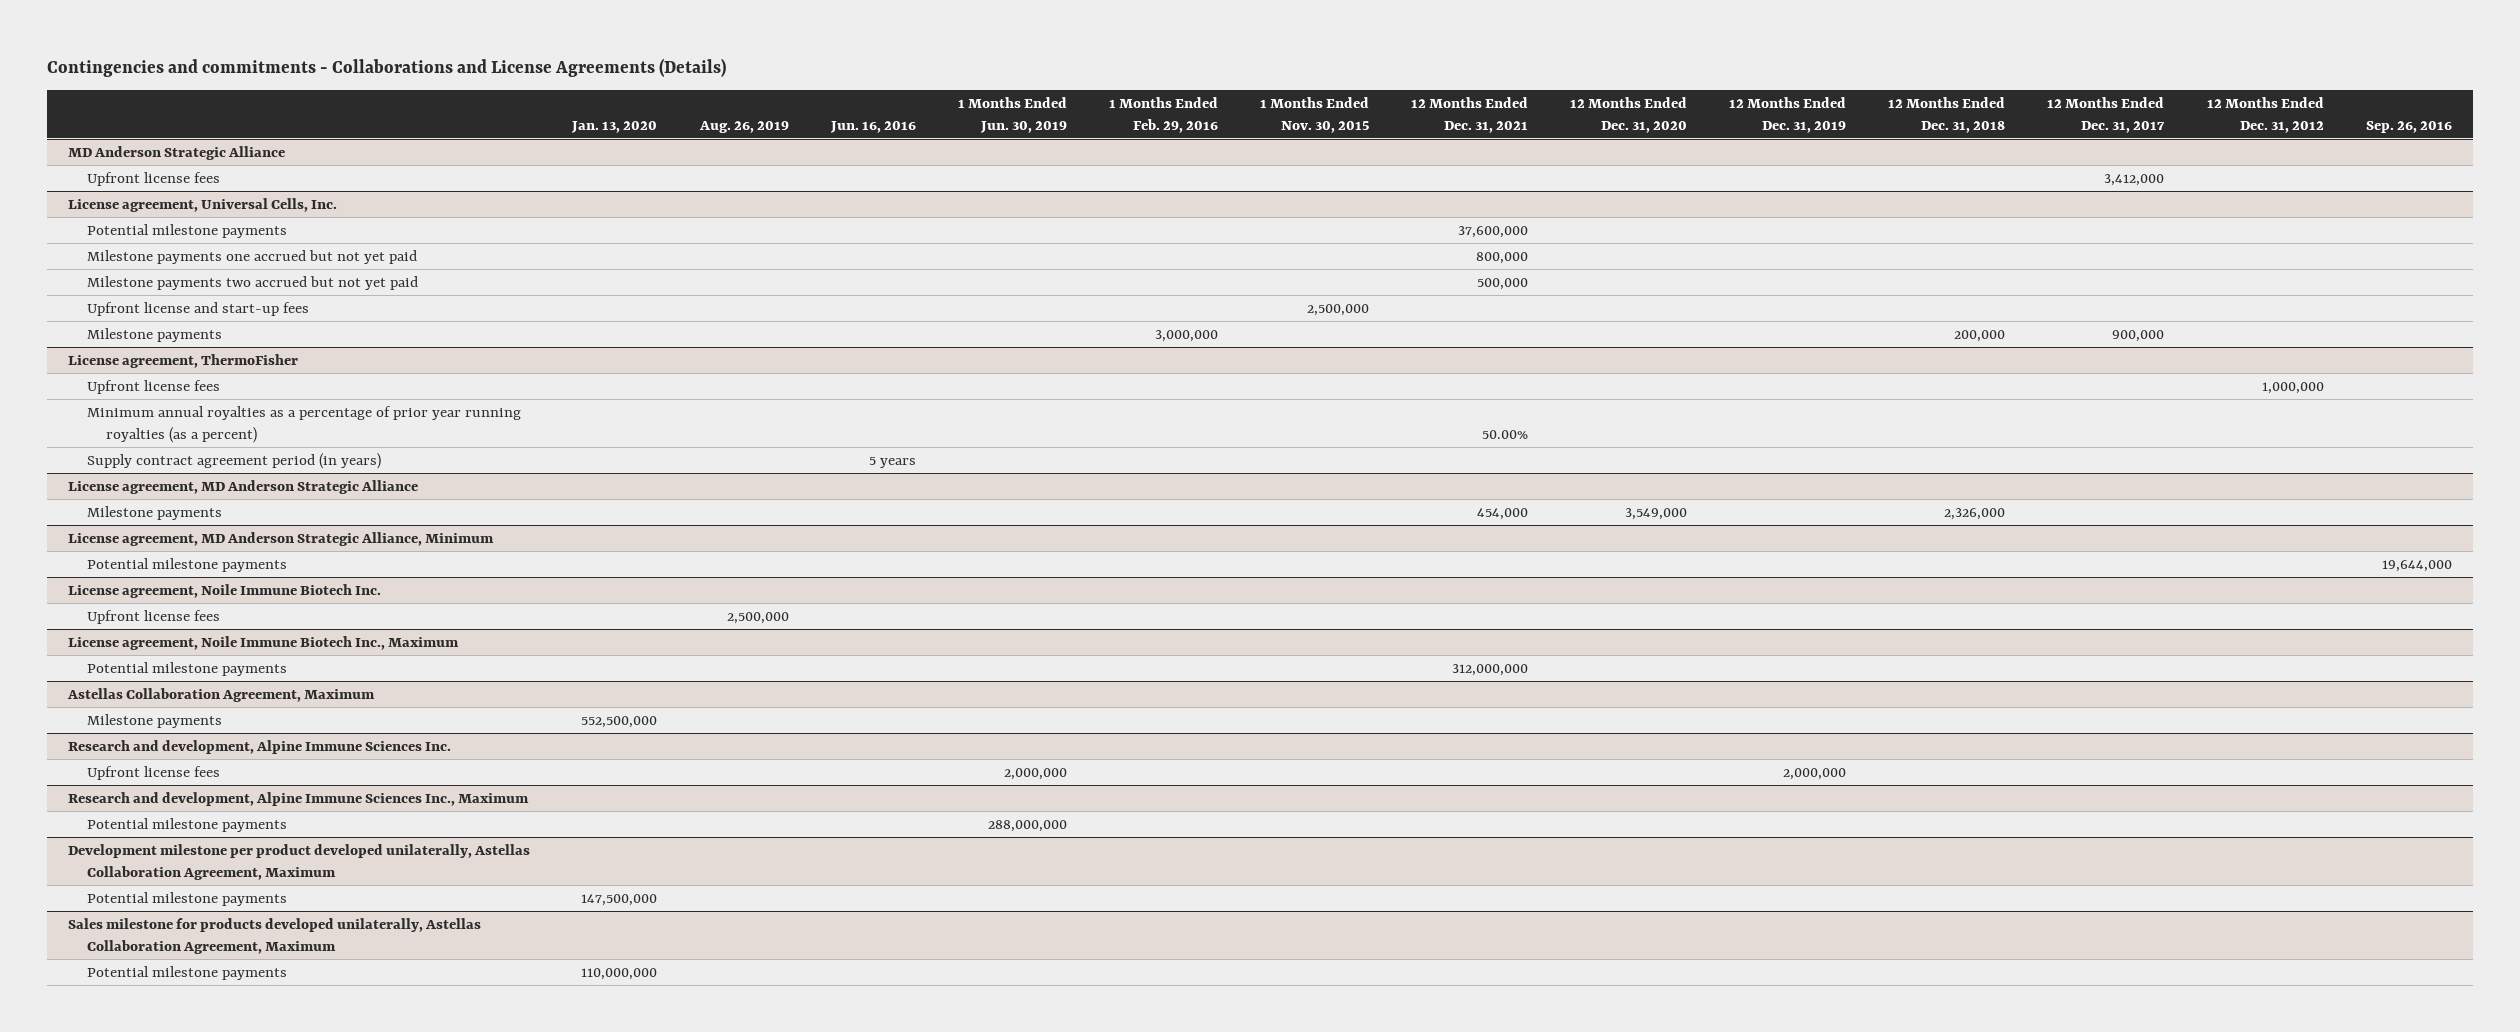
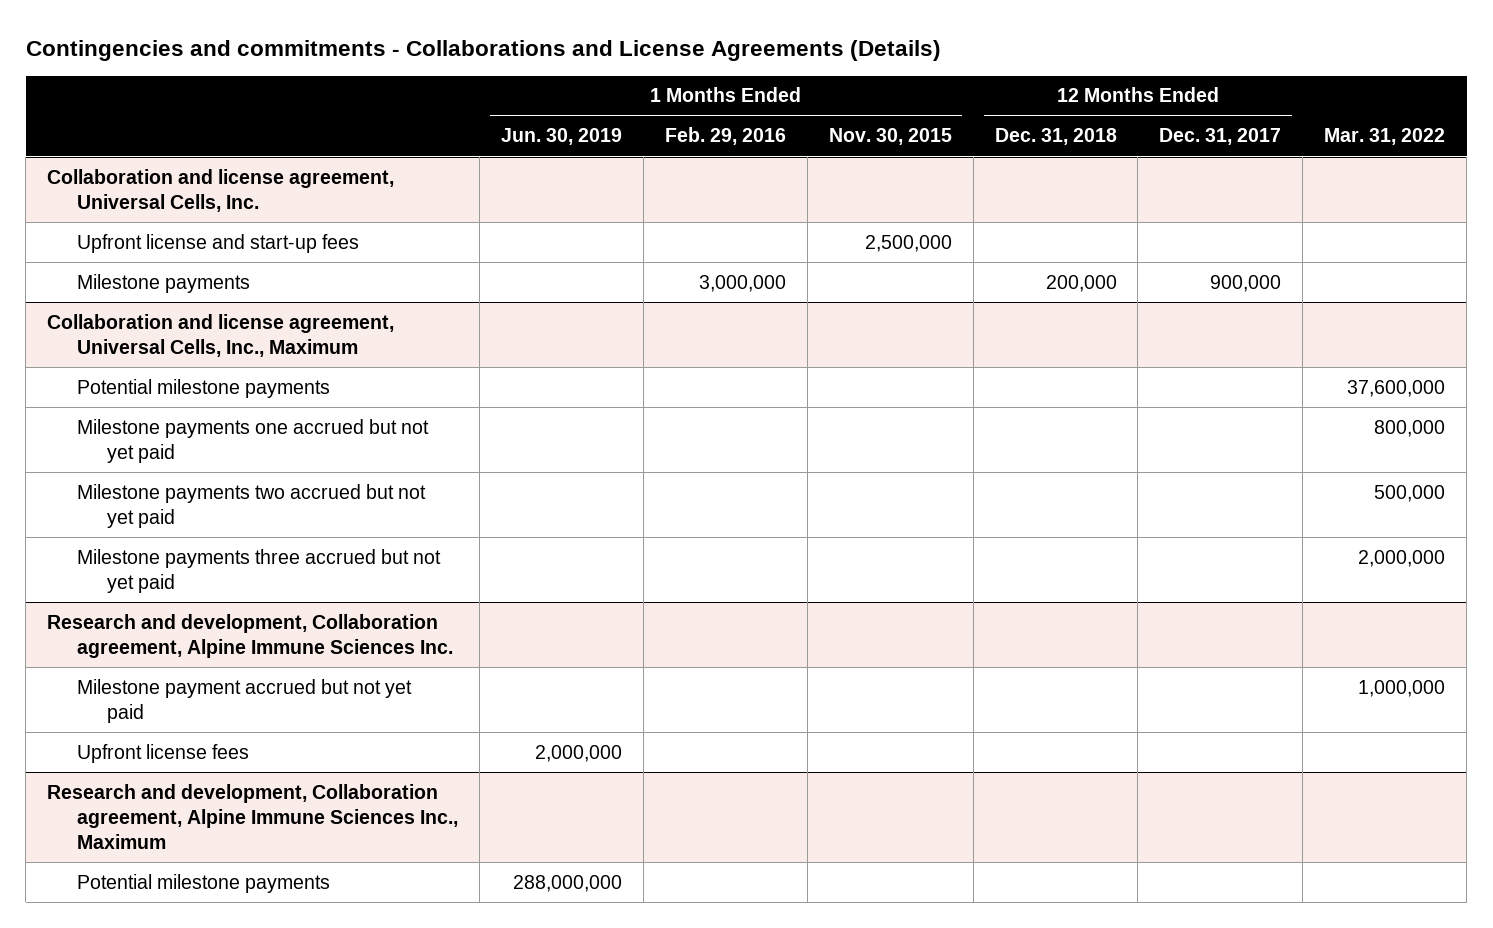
- | Jan. 13, 2020 | Aug. 26, 2019 | Jun. 16, 2016 | 1 Months Ended Jun. 30, 2019 | 1 Months Ended Feb. 29, 2016 | 1 Months Ended Nov. 30, 2015 | 12 Months Ended Dec. 31, 2021 | 12 Months Ended Dec. 31, 2020 | 12 Months Ended Dec. 31, 2019 | 12 Months Ended Dec. 31, 2018 | 12 Months Ended Dec. 31, 2017 | 12 Months Ended Dec. 31, 2012 | Sep. 26, 2016
+ | 1 Months Ended Jun. 30, 2019 | 1 Months Ended Feb. 29, 2016 | 1 Months Ended Nov. 30, 2015 | 12 Months Ended Dec. 31, 2018 | 12 Months Ended Dec. 31, 2017 | Mar. 31, 2022
- MD Anderson Strategic Alliance
- Upfront license fees | | | | | | | | | | | 3,412,000 | |
- License agreement, Universal Cells, Inc.
- Potential milestone payments | | | | | | | 37,600,000 | | | | | |
- Milestone payments one accrued but not yet paid | | | | | | | 800,000 | | | | | |
- Milestone payments two accrued but not yet paid | | | | | | | 500,000 | | | | | |
+ Collaboration and license agreement, Universal Cells, Inc.
- License agreement, ThermoFisher
- Upfront license fees | | | | | | | | | | | | 1,000,000 |
- Minimum annual royalties as a percentage of prior year running royalties (as a percent) | | | | | | | 50.00% | | | | | |
- Supply contract agreement period (in years) | | | 5 years | | | | | | | | | |
- License agreement, MD Anderson Strategic Alliance
- Milestone payments | | | | | | | 454,000 | 3,549,000 | | 2,326,000 | | |
- License agreement, MD Anderson Strategic Alliance, Minimum
- Potential milestone payments | | | | | | | | | | | | | 19,644,000
- License agreement, Noile Immune Biotech Inc.
- Upfront license fees | | 2,500,000 | | | | | | | | | | |
- License agreement, Noile Immune Biotech Inc., Maximum
- Potential milestone payments | | | | | | | 312,000,000 | | | | | |
- Astellas Collaboration Agreement, Maximum
- Milestone payments | 552,500,000 | | | | | | | | | | | |
- Research and development, Alpine Immune Sciences Inc.
+ Collaboration and license agreement, Universal Cells, Inc., Maximum
+ Potential milestone payments | | | | | | 37,600,000
+ Milestone payments one accrued but not yet paid | | | | | | 800,000
+ Milestone payments two accrued but not yet paid | | | | | | 500,000
+ Milestone payments three accrued but not yet paid | | | | | | 2,000,000
+ Research and development, Collaboration agreement, Alpine Immune Sciences Inc.
+ Milestone payment accrued but not yet paid | | | | | | 1,000,000
- Research and development, Alpine Immune Sciences Inc., Maximum
+ Research and development, Collaboration agreement, Alpine Immune Sciences Inc., Maximum
- Development milestone per product developed unilaterally, Astellas Collaboration Agreement, Maximum
- Potential milestone payments | 147,500,000 | | | | | | | | | | | |
- Sales milestone for products developed unilaterally, Astellas Collaboration Agreement, Maximum
- Potential milestone payments | 110,000,000 | | | | | | | | | | | |

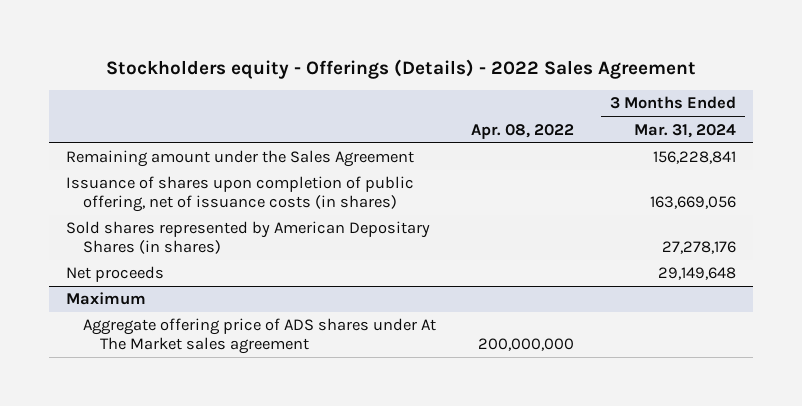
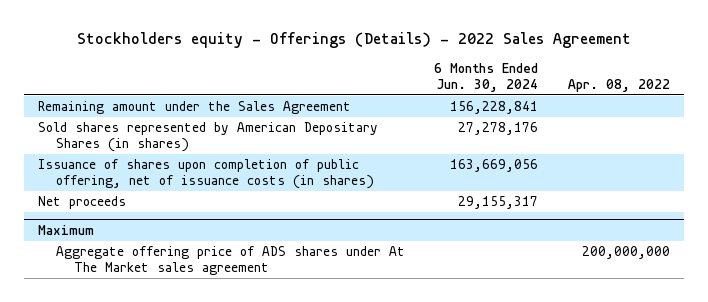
- | Apr. 08, 2022 | 3 Months Ended Mar. 31, 2024
+ | 6 Months Ended Jun. 30, 2024 | Apr. 08, 2022
moved down: Issuance of shares upon completion of public offering, net of issuance costs (in shares) | 163,669,056 |

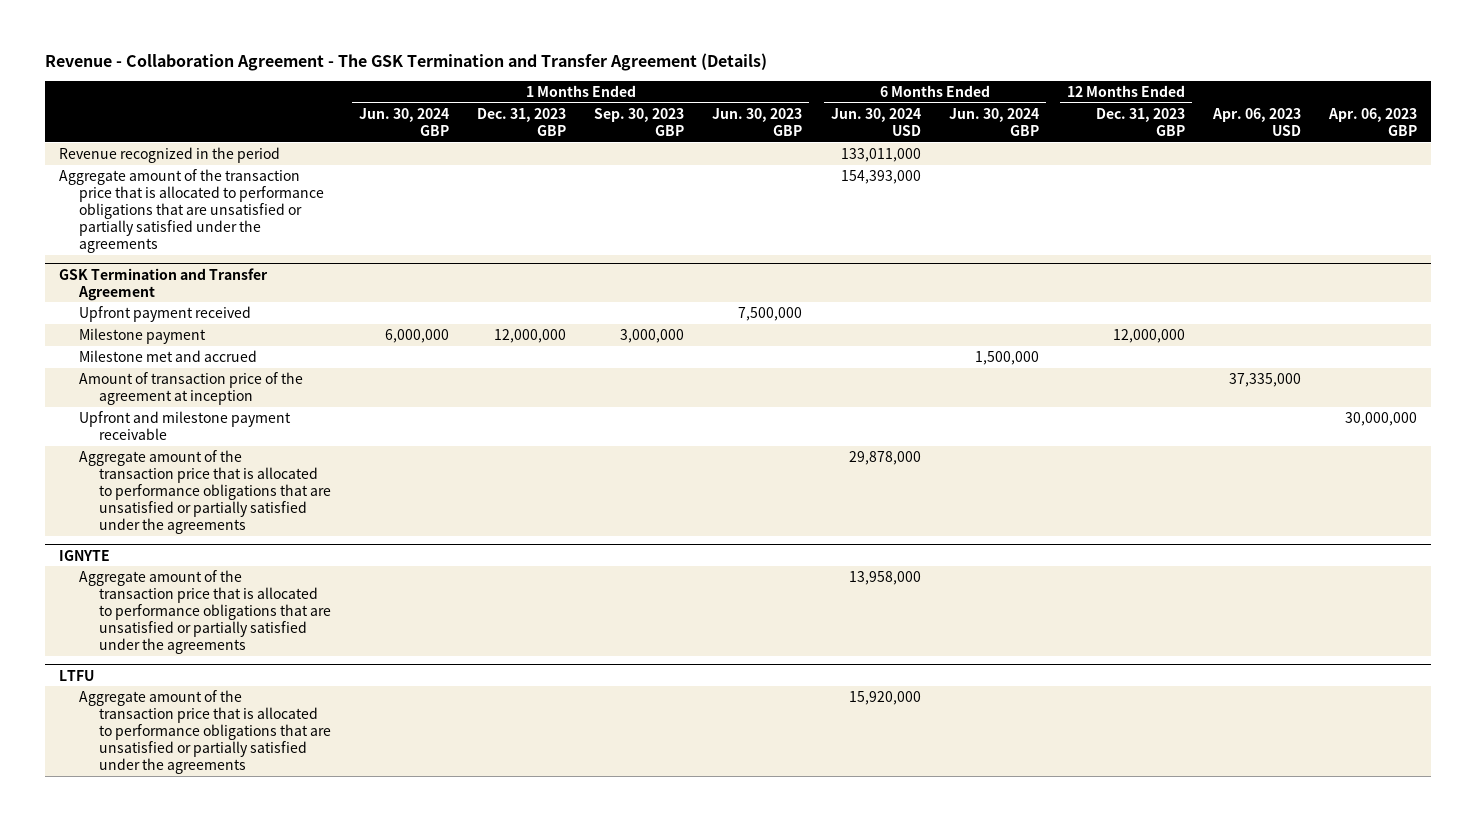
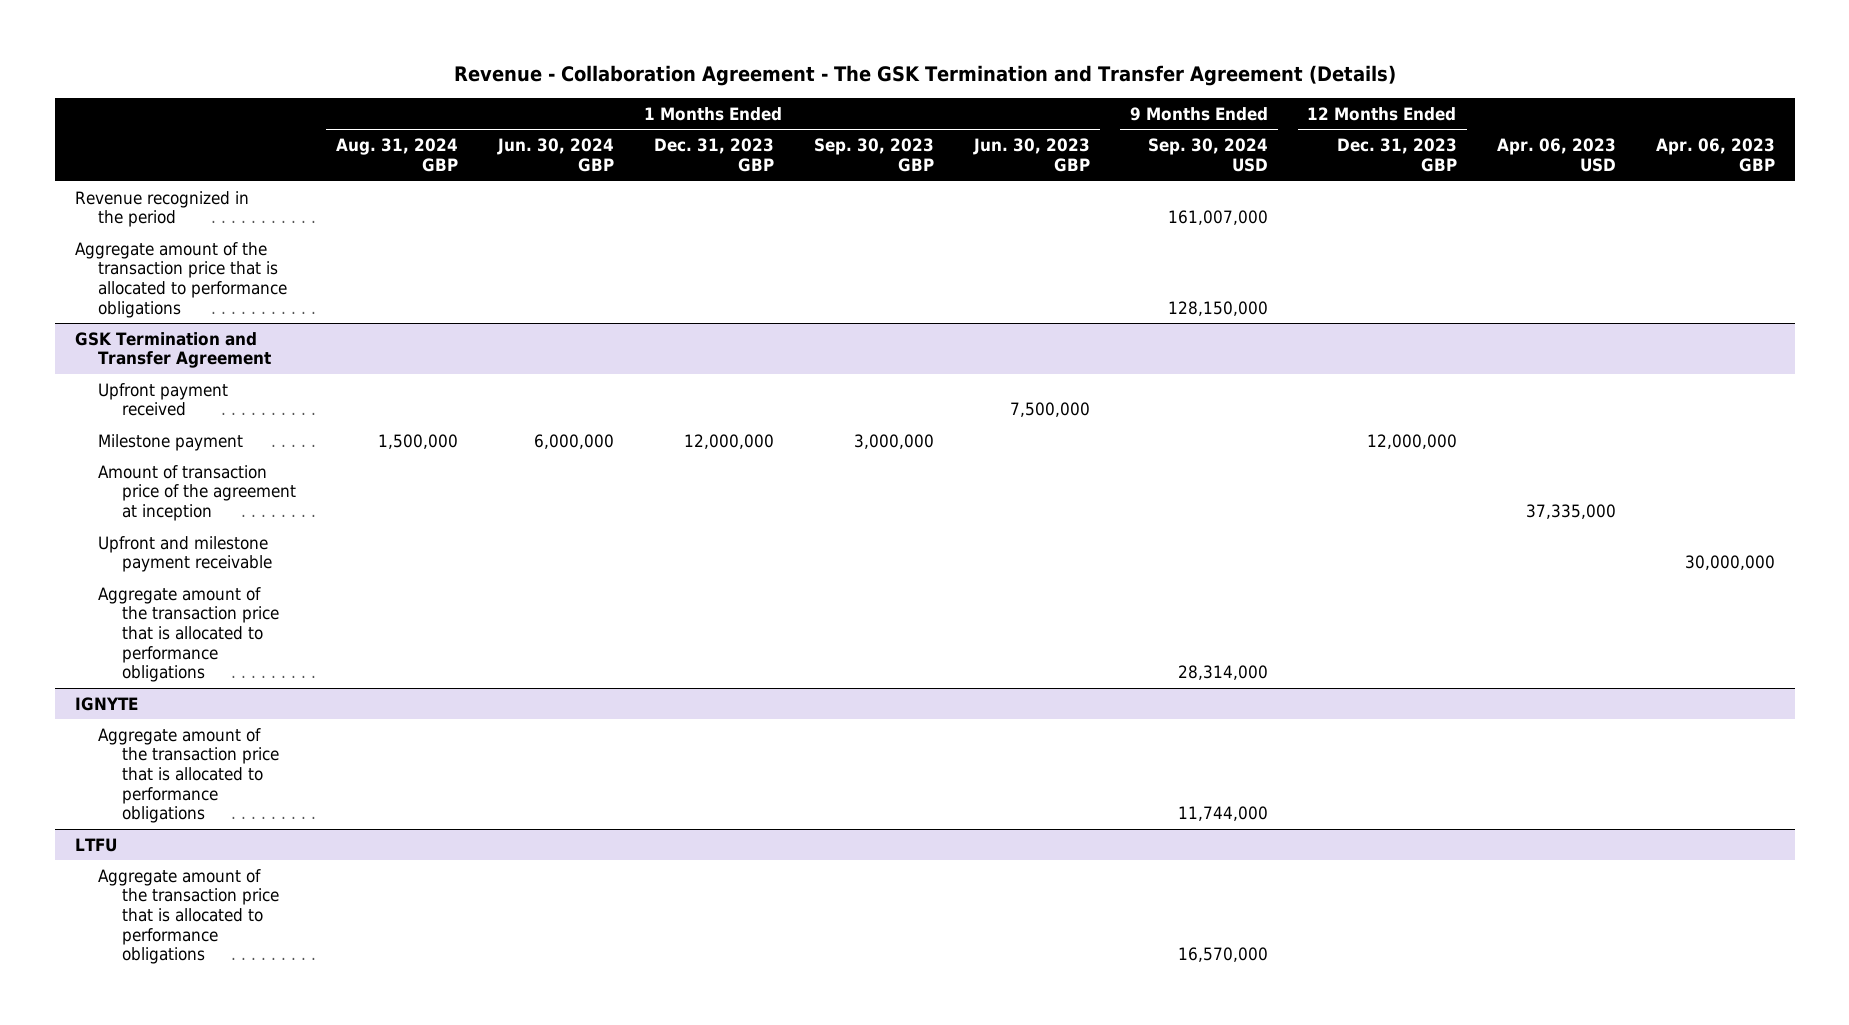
- | 1 Months Ended Jun. 30, 2024 GBP | 1 Months Ended Dec. 31, 2023 GBP | 1 Months Ended Sep. 30, 2023 GBP | 1 Months Ended Jun. 30, 2023 GBP | 6 Months Ended Jun. 30, 2024 USD | 6 Months Ended Jun. 30, 2024 GBP | 12 Months Ended Dec. 31, 2023 GBP | Apr. 06, 2023 USD | Apr. 06, 2023 GBP
+ | 1 Months Ended Aug. 31, 2024 GBP | 1 Months Ended Jun. 30, 2024 GBP | 1 Months Ended Dec. 31, 2023 GBP | 1 Months Ended Sep. 30, 2023 GBP | 1 Months Ended Jun. 30, 2023 GBP | 9 Months Ended Sep. 30, 2024 USD | 12 Months Ended Dec. 31, 2023 GBP | Apr. 06, 2023 USD | Apr. 06, 2023 GBP
- Aggregate amount of the transaction price that is allocated to performance obligations that are unsatisfied or partially satisfied under the agreements | | | | | 154,393,000 | | | |
+ Aggregate amount of the transaction price that is allocated to performance obligations | | | | | | 128,150,000 | | |
@ GSK Termination and Transfer Agreement
- Milestone met and accrued | | | | | | 1,500,000 | | |
- Aggregate amount of the transaction price that is allocated to performance obligations that are unsatisfied or partially satisfied under the agreements | | | | | 29,878,000 | | | |
+ Aggregate amount of the transaction price that is allocated to performance obligations | | | | | | 28,314,000 | | |
@ IGNYTE
- Aggregate amount of the transaction price that is allocated to performance obligations that are unsatisfied or partially satisfied under the agreements | | | | | 13,958,000 | | | |
+ Aggregate amount of the transaction price that is allocated to performance obligations | | | | | | 11,744,000 | | |
@ LTFU
- Aggregate amount of the transaction price that is allocated to performance obligations that are unsatisfied or partially satisfied under the agreements | | | | | 15,920,000 | | | |
+ Aggregate amount of the transaction price that is allocated to performance obligations | | | | | | 16,570,000 | | |

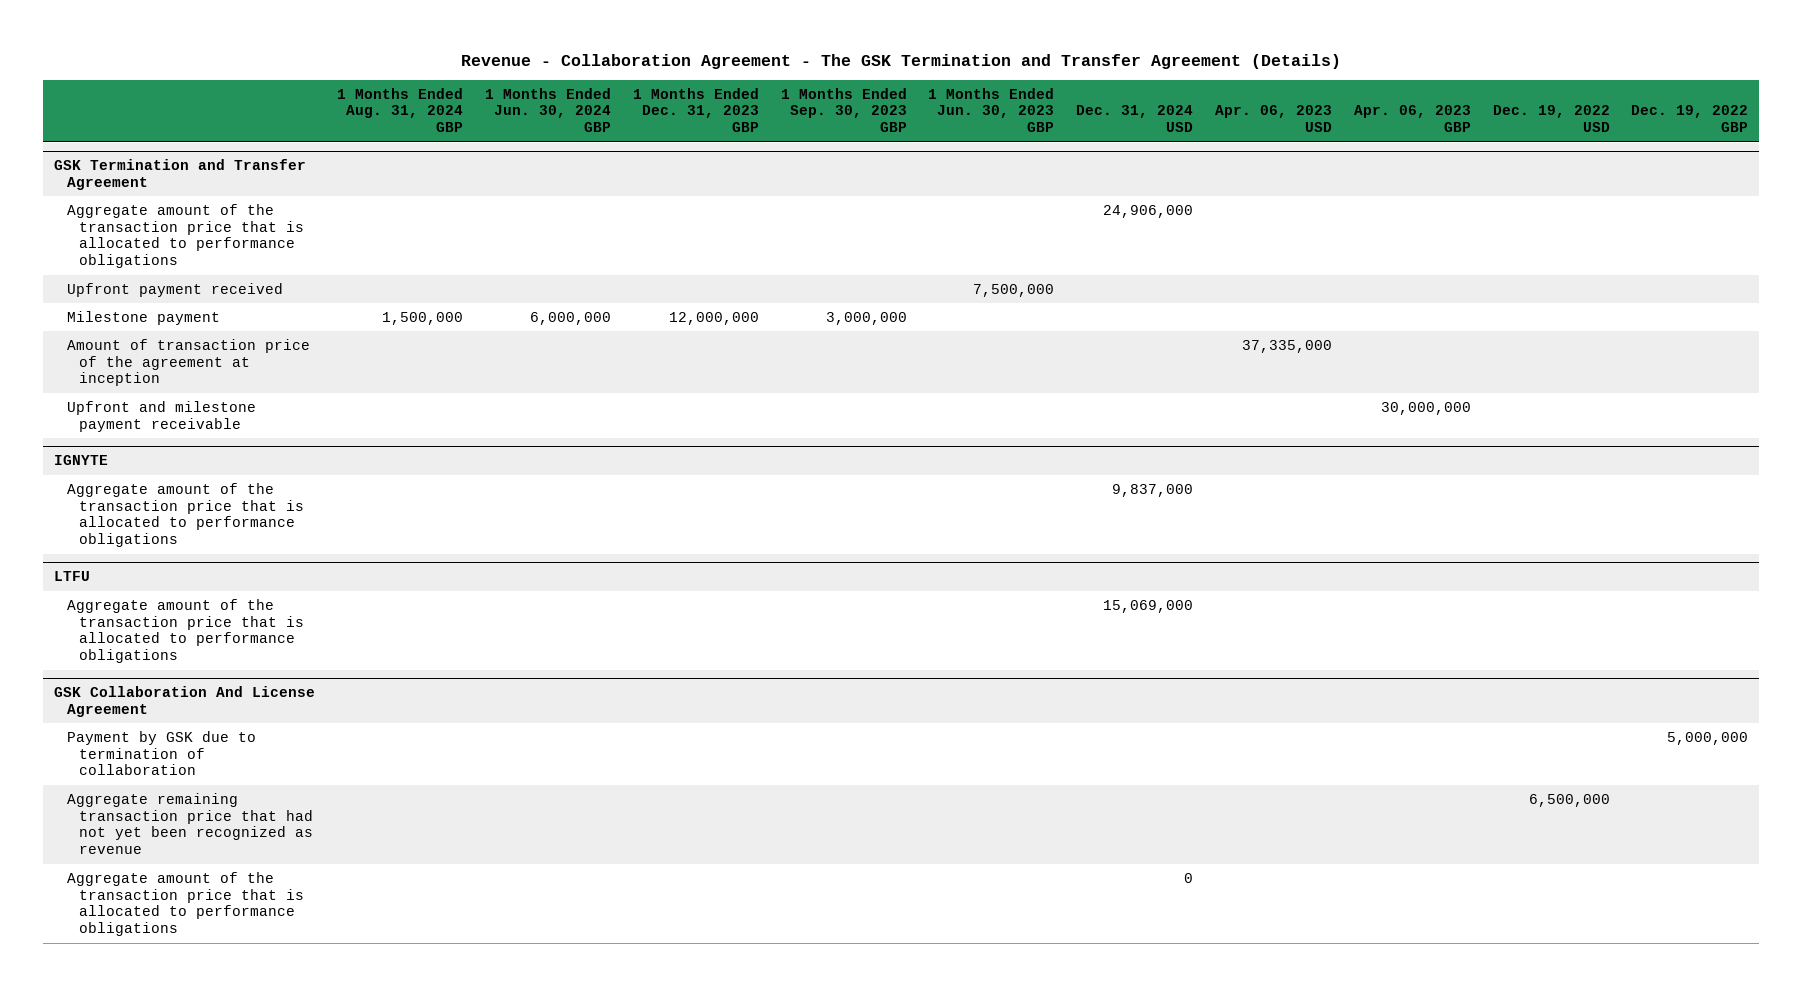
- | 1 Months Ended Aug. 31, 2024 GBP | 1 Months Ended Jun. 30, 2024 GBP | 1 Months Ended Dec. 31, 2023 GBP | 1 Months Ended Sep. 30, 2023 GBP | 1 Months Ended Jun. 30, 2023 GBP | 9 Months Ended Sep. 30, 2024 USD | 12 Months Ended Dec. 31, 2023 GBP | Apr. 06, 2023 USD | Apr. 06, 2023 GBP
+ | 1 Months Ended Aug. 31, 2024 GBP | 1 Months Ended Jun. 30, 2024 GBP | 1 Months Ended Dec. 31, 2023 GBP | 1 Months Ended Sep. 30, 2023 GBP | 1 Months Ended Jun. 30, 2023 GBP | Dec. 31, 2024 USD | Apr. 06, 2023 USD | Apr. 06, 2023 GBP | Dec. 19, 2022 USD | Dec. 19, 2022 GBP
- Revenue recognized in the period | | | | | | 161,007,000 | | |
- Aggregate amount of the transaction price that is allocated to performance obligations | | | | | | 128,150,000 | | |
@ GSK Termination and Transfer Agreement
moved up: Aggregate amount of the transaction price that is allocated to performance obligations | | | | | | 24,906,000 | | | |
+ GSK Collaboration And License Agreement
+ Payment by GSK due to termination of collaboration | | | | | | | | | | 5,000,000
+ Aggregate remaining transaction price that had not yet been recognized as revenue | | | | | | | | | 6,500,000 |
+ Aggregate amount of the transaction price that is allocated to performance obligations | | | | | | 0 | | | |

